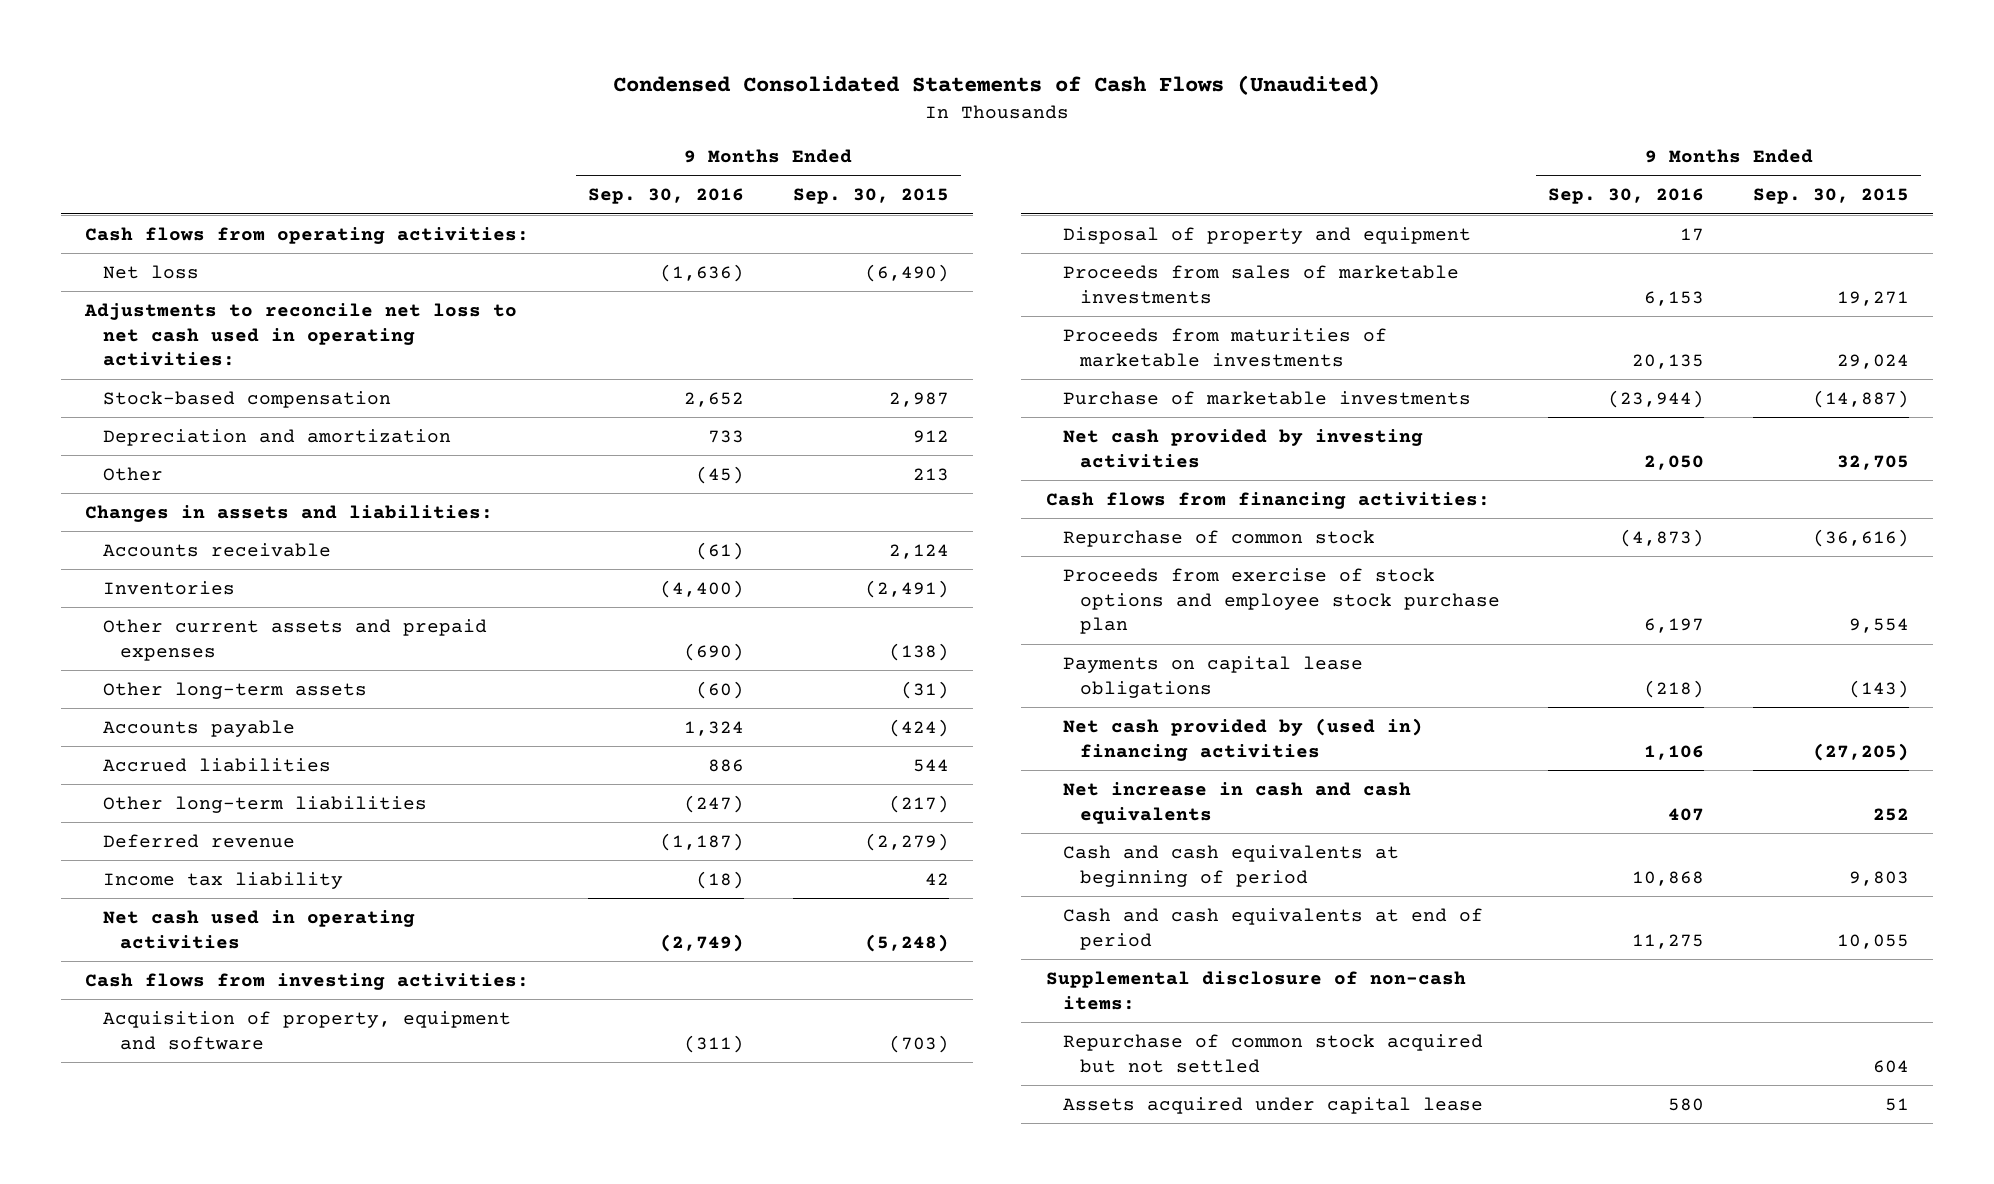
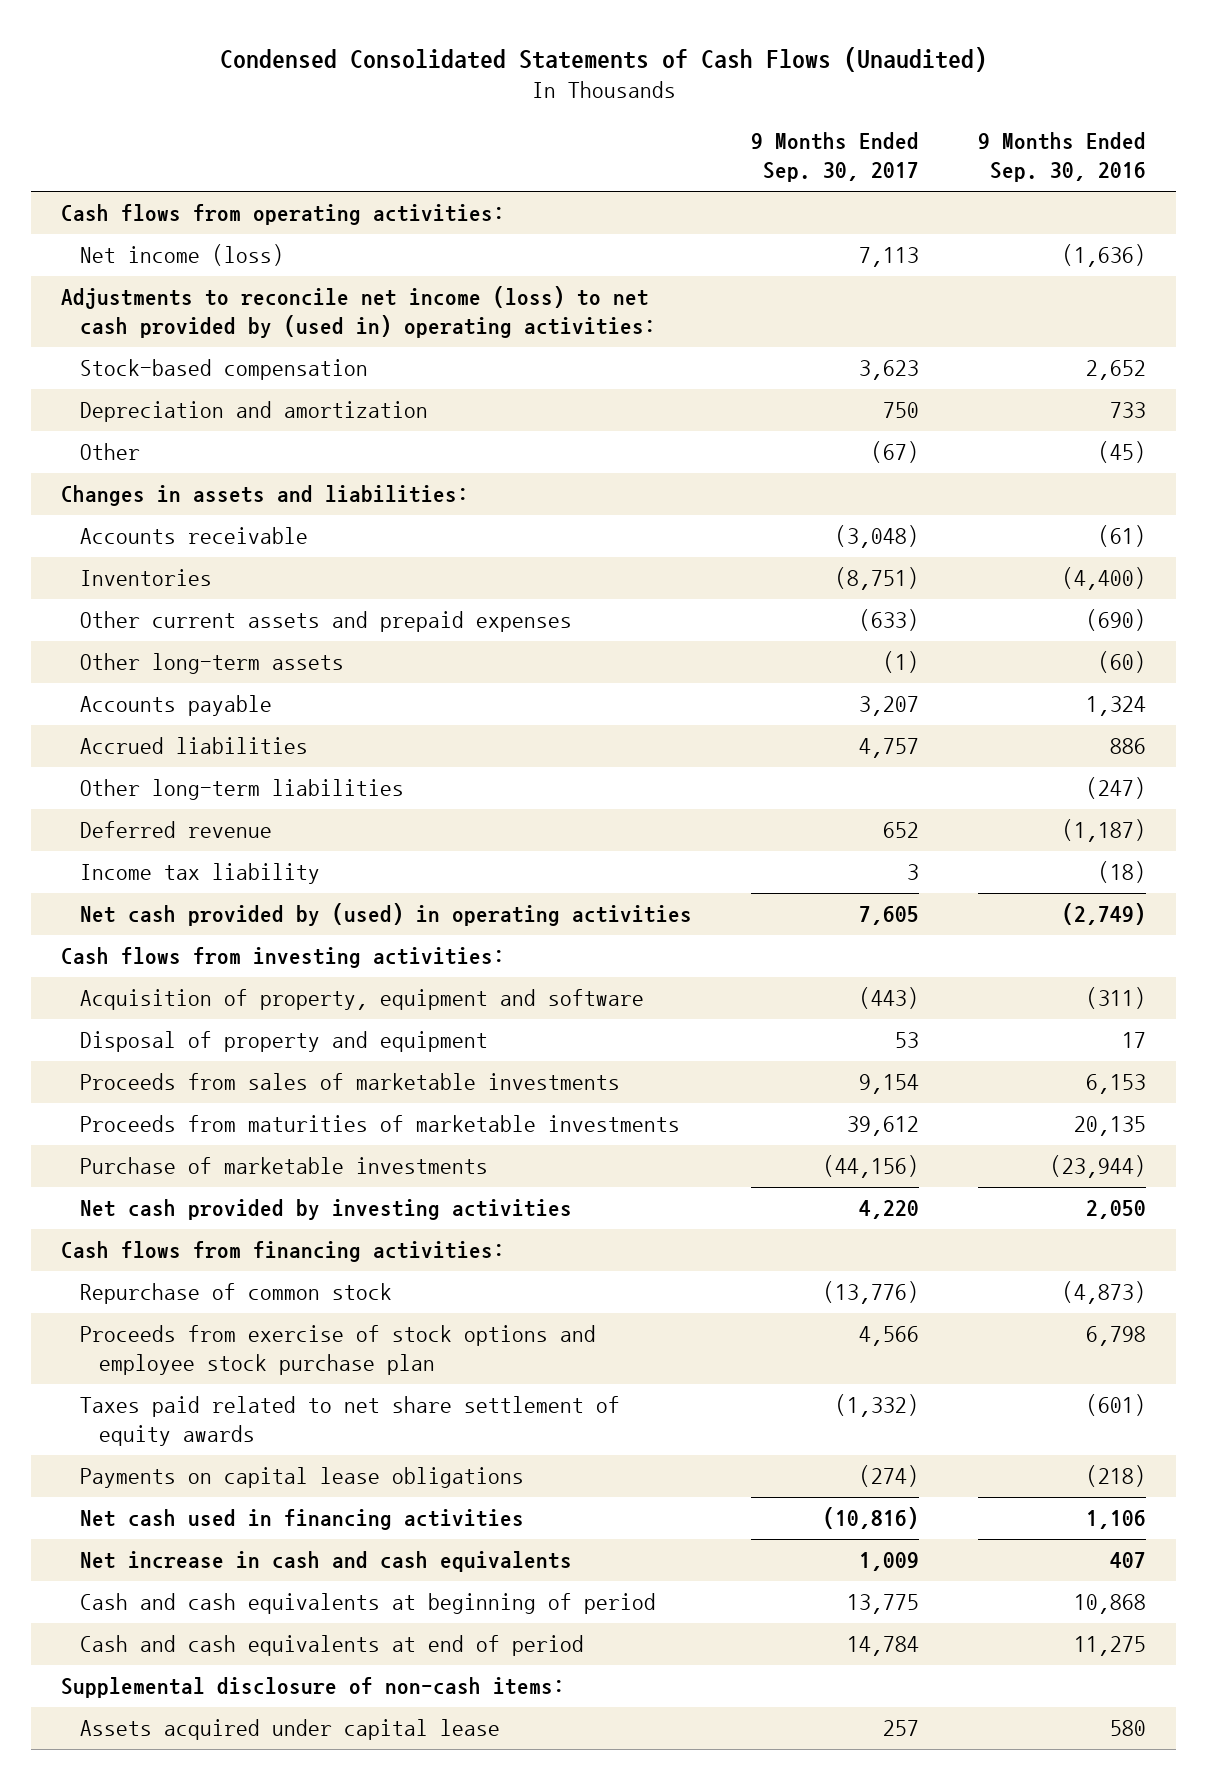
- | 9 Months Ended Sep. 30, 2016 | 9 Months Ended Sep. 30, 2015
+ | 9 Months Ended Sep. 30, 2017 | 9 Months Ended Sep. 30, 2016
- Net loss | (1,636) | (6,490)
- Adjustments to reconcile net loss to net cash used in operating activities:
+ Net income (loss) | 7,113 | (1,636)
+ Adjustments to reconcile net income (loss) to net cash provided by (used in) operating activities:
- Net cash used in operating activities | (2,749) | (5,248)
+ Net cash provided by (used) in operating activities | 7,605 | (2,749)
- Proceeds from exercise of stock options and employee stock purchase plan | 6,197 | 9,554
+ Proceeds from exercise of stock options and employee stock purchase plan | 4,566 | 6,798
+ Taxes paid related to net share settlement of equity awards | (1,332) | (601)
- Net cash provided by (used in) financing activities | 1,106 | (27,205)
+ Net cash used in financing activities | (10,816) | 1,106
- Repurchase of common stock acquired but not settled | | 604

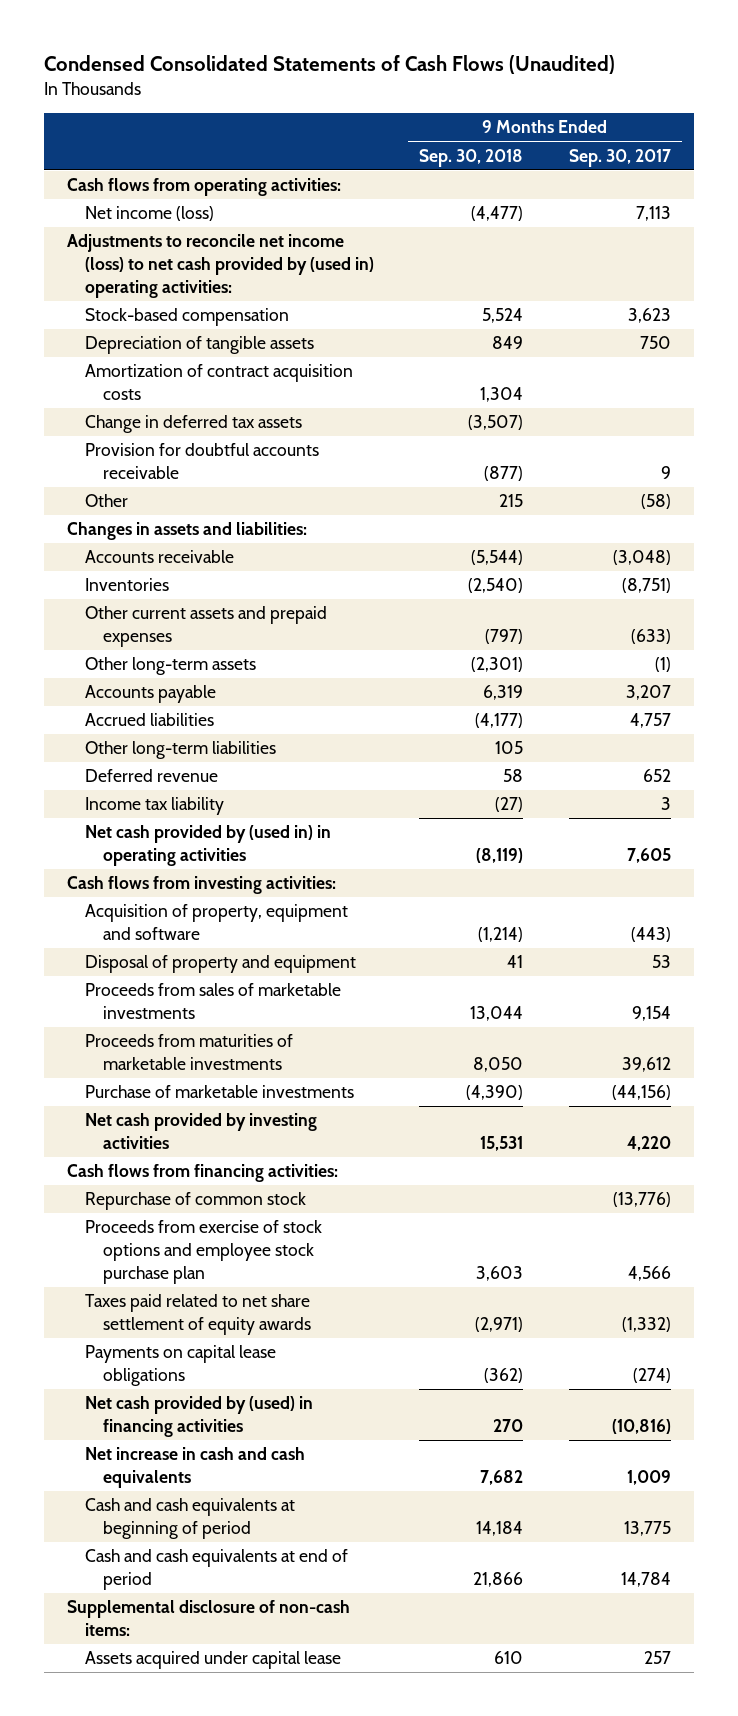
- | 9 Months Ended Sep. 30, 2017 | 9 Months Ended Sep. 30, 2016
+ | 9 Months Ended Sep. 30, 2018 | 9 Months Ended Sep. 30, 2017
- Depreciation and amortization | 750 | 733
- Other | (67) | (45)
+ Depreciation of tangible assets | 849 | 750
+ Amortization of contract acquisition costs | 1,304 |
+ Change in deferred tax assets | (3,507) |
+ Provision for doubtful accounts receivable | (877) | 9
+ Other | 215 | (58)
- Net cash provided by (used) in operating activities | 7,605 | (2,749)
+ Net cash provided by (used in) in operating activities | (8,119) | 7,605
- Net cash used in financing activities | (10,816) | 1,106
+ Net cash provided by (used) in financing activities | 270 | (10,816)

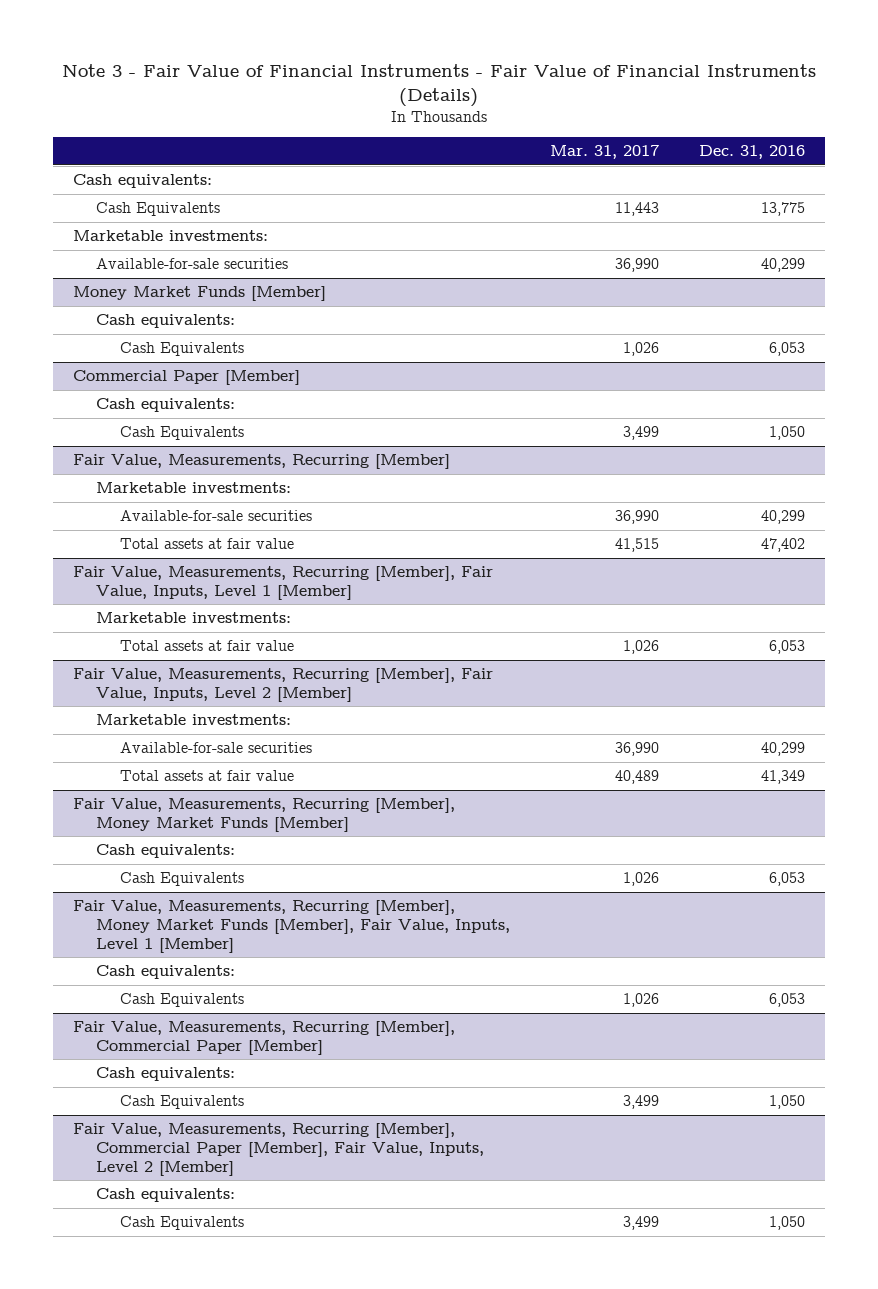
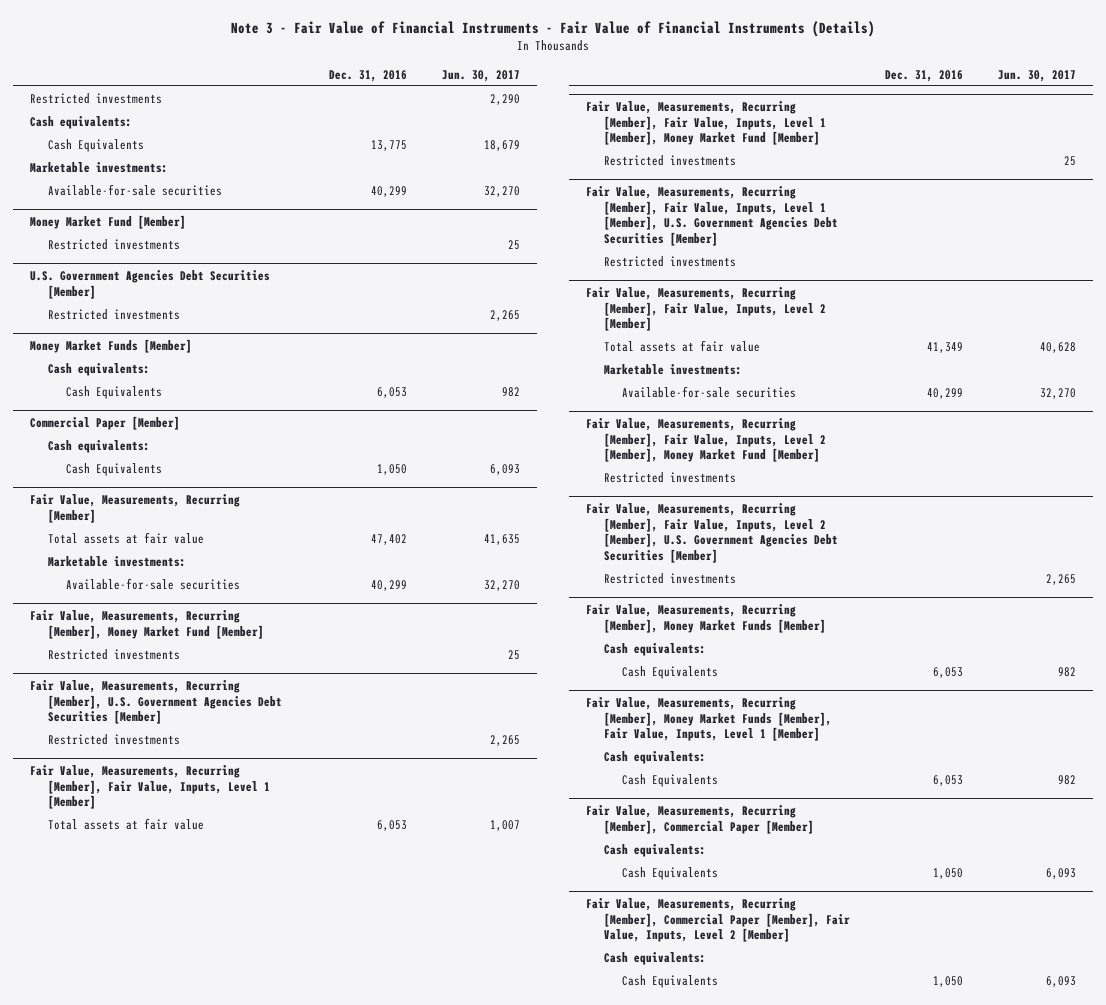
- | Mar. 31, 2017 | Dec. 31, 2016
+ | Dec. 31, 2016 | Jun. 30, 2017
+ Restricted investments | | 2,290
+ Money Market Fund [Member]
+ Restricted investments | | 25
+ U.S. Government Agencies Debt Securities [Member]
+ Restricted investments | | 2,265
@ Fair Value, Measurements, Recurring [Member]
moved up: Total assets at fair value | 47,402 | 41,635
+ Fair Value, Measurements, Recurring [Member], Money Market Fund [Member]
+ Restricted investments | | 25
+ Fair Value, Measurements, Recurring [Member], U.S. Government Agencies Debt Securities [Member]
+ Restricted investments | | 2,265
@ Fair Value, Measurements, Recurring [Member], Fair Value, Inputs, Level 1 [Member]
- Marketable investments:
+ Fair Value, Measurements, Recurring [Member], Fair Value, Inputs, Level 1 [Member], Money Market Fund [Member]
+ Restricted investments | | 25
+ Fair Value, Measurements, Recurring [Member], Fair Value, Inputs, Level 1 [Member], U.S. Government Agencies Debt Securities [Member]
+ Restricted investments
@ Fair Value, Measurements, Recurring [Member], Fair Value, Inputs, Level 2 [Member]
moved up: Total assets at fair value | 41,349 | 40,628
+ Fair Value, Measurements, Recurring [Member], Fair Value, Inputs, Level 2 [Member], Money Market Fund [Member]
+ Restricted investments
+ Fair Value, Measurements, Recurring [Member], Fair Value, Inputs, Level 2 [Member], U.S. Government Agencies Debt Securities [Member]
+ Restricted investments | | 2,265

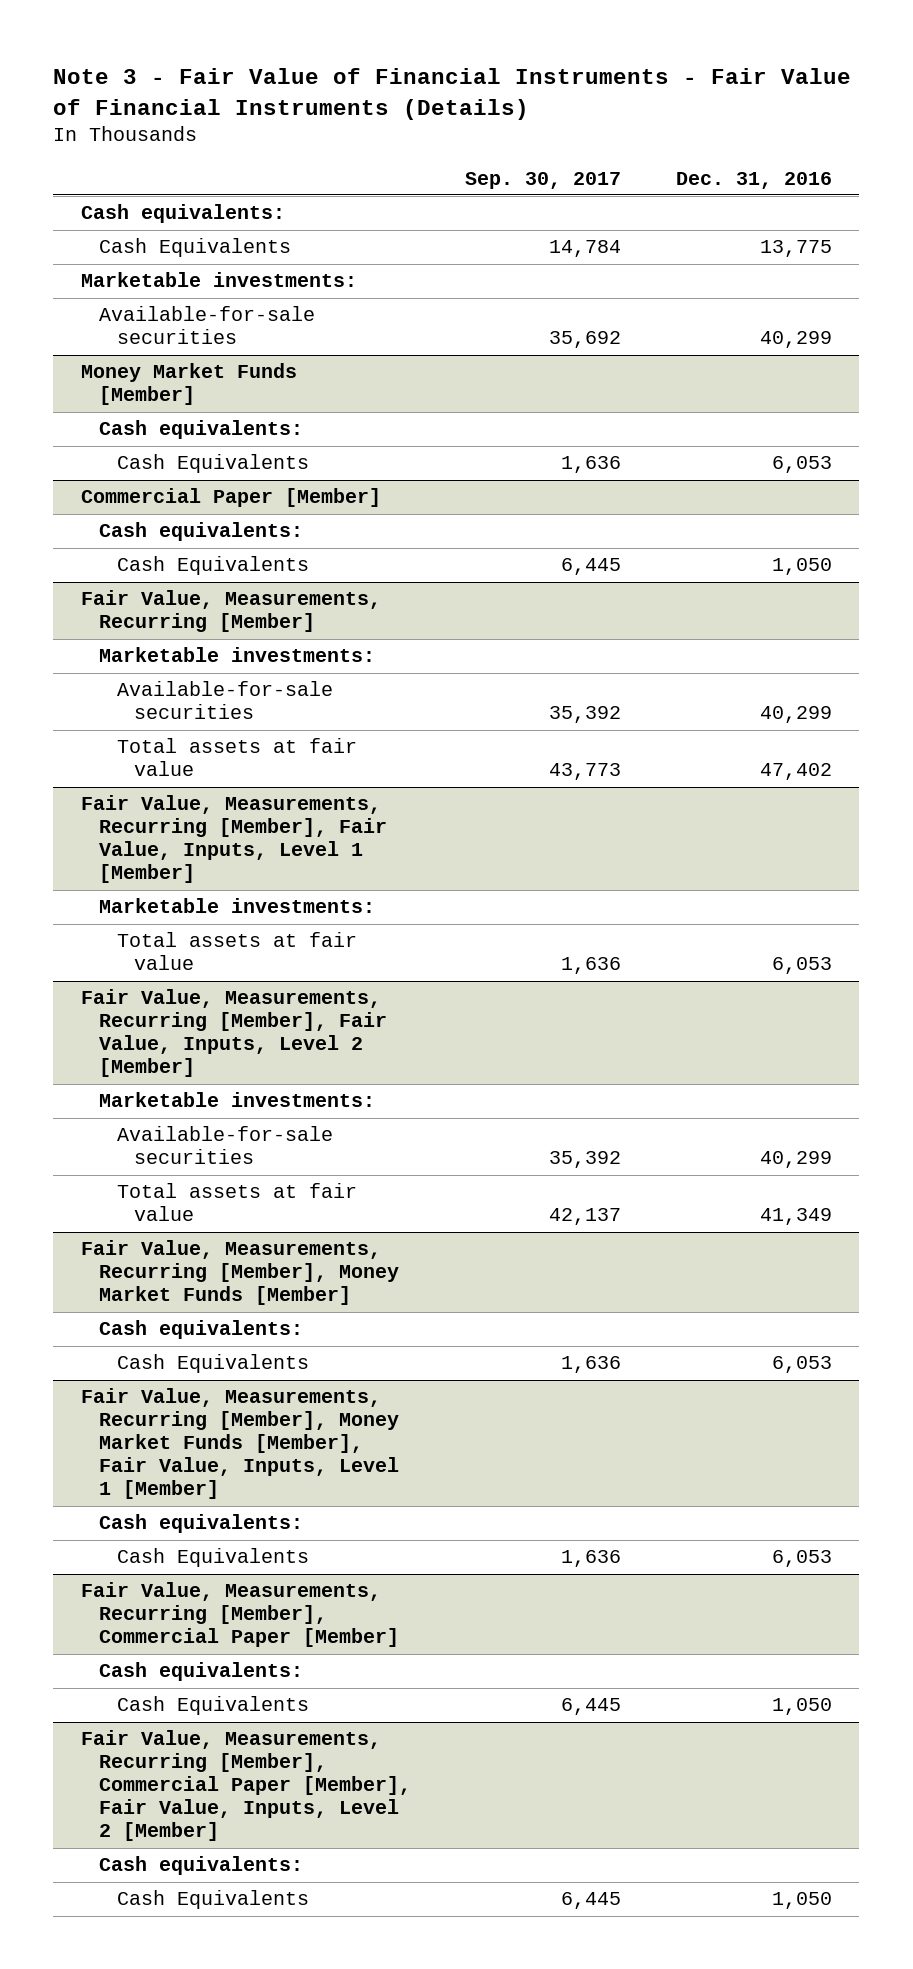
- | Dec. 31, 2016 | Jun. 30, 2017
+ | Sep. 30, 2017 | Dec. 31, 2016
- Restricted investments | | 2,290
- Money Market Fund [Member]
- Restricted investments | | 25
- U.S. Government Agencies Debt Securities [Member]
- Restricted investments | | 2,265
- Fair Value, Measurements, Recurring [Member], Money Market Fund [Member]
- Restricted investments | | 25
- Fair Value, Measurements, Recurring [Member], U.S. Government Agencies Debt Securities [Member]
- Restricted investments | | 2,265
@ Fair Value, Measurements, Recurring [Member]
moved down: Total assets at fair value | 43,773 | 47,402
@ Fair Value, Measurements, Recurring [Member], Fair Value, Inputs, Level 1 [Member]
+ Marketable investments:
- Fair Value, Measurements, Recurring [Member], Fair Value, Inputs, Level 1 [Member], Money Market Fund [Member]
- Restricted investments | | 25
- Fair Value, Measurements, Recurring [Member], Fair Value, Inputs, Level 1 [Member], U.S. Government Agencies Debt Securities [Member]
- Restricted investments
- Fair Value, Measurements, Recurring [Member], Fair Value, Inputs, Level 2 [Member], Money Market Fund [Member]
- Restricted investments
- Fair Value, Measurements, Recurring [Member], Fair Value, Inputs, Level 2 [Member], U.S. Government Agencies Debt Securities [Member]
- Restricted investments | | 2,265
@ Fair Value, Measurements, Recurring [Member], Fair Value, Inputs, Level 2 [Member]
moved down: Total assets at fair value | 42,137 | 41,349

